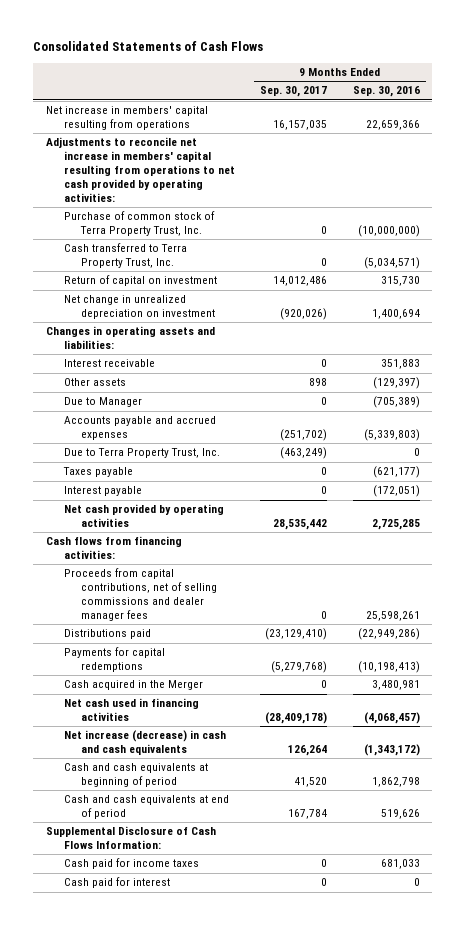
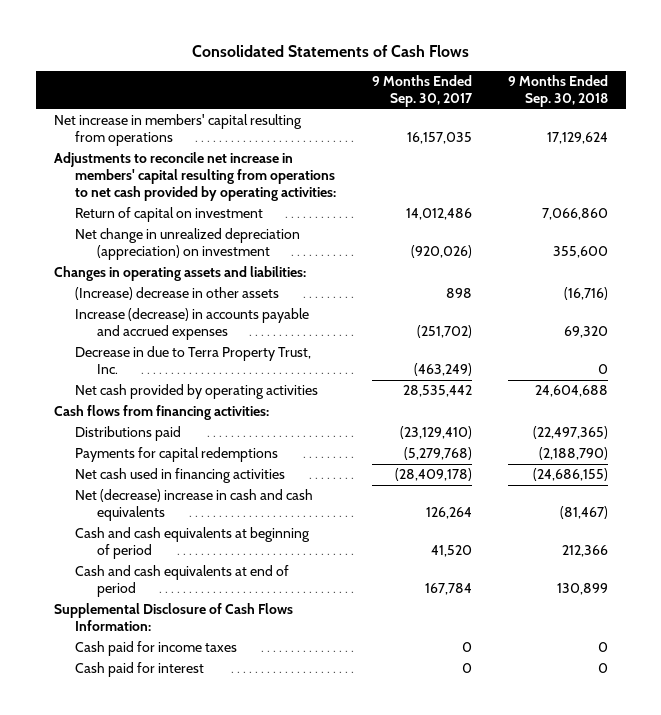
- | 9 Months Ended Sep. 30, 2017 | 9 Months Ended Sep. 30, 2016
+ | 9 Months Ended Sep. 30, 2017 | 9 Months Ended Sep. 30, 2018
- Purchase of common stock of Terra Property Trust, Inc. | 0 | (10,000,000)
- Cash transferred to Terra Property Trust, Inc. | 0 | (5,034,571)
- Net change in unrealized depreciation on investment | (920,026) | 1,400,694
+ Net change in unrealized depreciation (appreciation) on investment | (920,026) | 355,600
- Interest receivable | 0 | 351,883
- Other assets | 898 | (129,397)
- Due to Manager | 0 | (705,389)
- Accounts payable and accrued expenses | (251,702) | (5,339,803)
- Due to Terra Property Trust, Inc. | (463,249) | 0
- Taxes payable | 0 | (621,177)
- Interest payable | 0 | (172,051)
+ (Increase) decrease in other assets | 898 | (16,716)
+ Increase (decrease) in accounts payable and accrued expenses | (251,702) | 69,320
+ Decrease in due to Terra Property Trust, Inc. | (463,249) | 0
- Proceeds from capital contributions, net of selling commissions and dealer manager fees | 0 | 25,598,261
- Cash acquired in the Merger | 0 | 3,480,981
- Net increase (decrease) in cash and cash equivalents | 126,264 | (1,343,172)
+ Net (decrease) increase in cash and cash equivalents | 126,264 | (81,467)

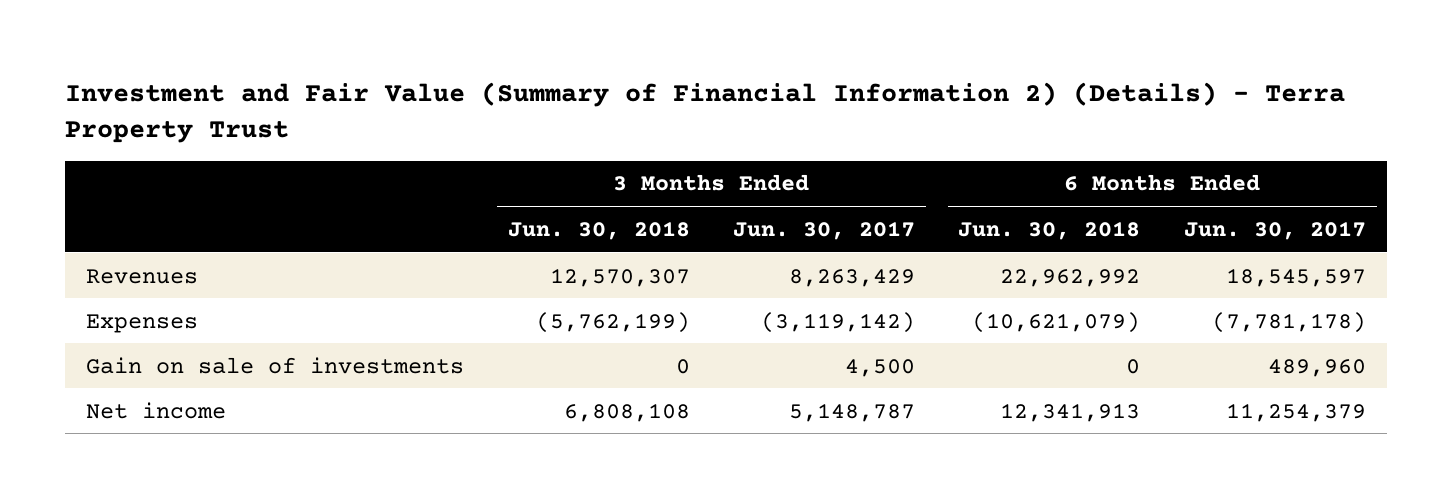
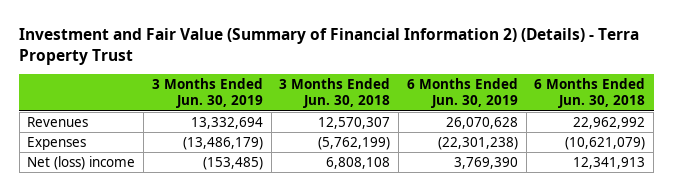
- | 3 Months Ended Jun. 30, 2018 | 3 Months Ended Jun. 30, 2017 | 6 Months Ended Jun. 30, 2018 | 6 Months Ended Jun. 30, 2017
+ | 3 Months Ended Jun. 30, 2019 | 3 Months Ended Jun. 30, 2018 | 6 Months Ended Jun. 30, 2019 | 6 Months Ended Jun. 30, 2018
- Gain on sale of investments | 0 | 4,500 | 0 | 489,960
- Net income | 6,808,108 | 5,148,787 | 12,341,913 | 11,254,379
+ Net (loss) income | (153,485) | 6,808,108 | 3,769,390 | 12,341,913

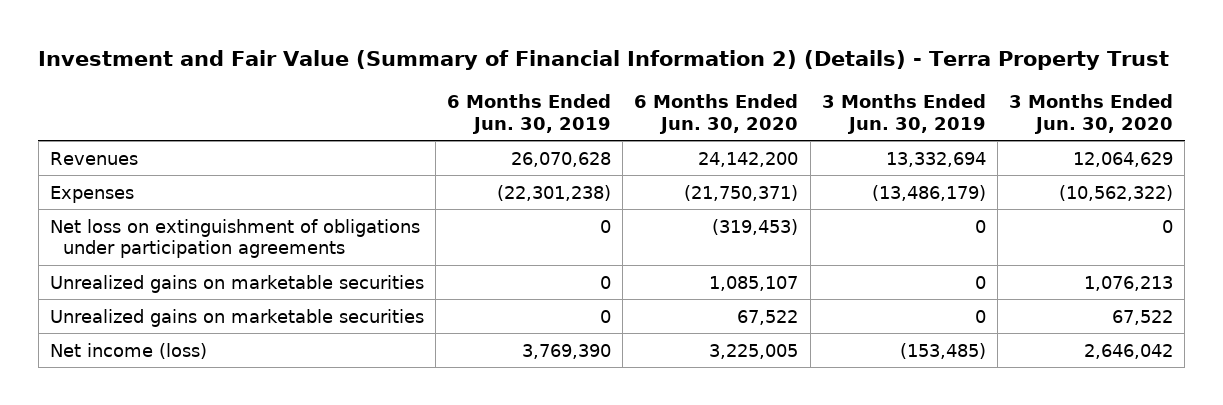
- | 3 Months Ended Jun. 30, 2019 | 3 Months Ended Jun. 30, 2018 | 6 Months Ended Jun. 30, 2019 | 6 Months Ended Jun. 30, 2018
+ | 6 Months Ended Jun. 30, 2019 | 6 Months Ended Jun. 30, 2020 | 3 Months Ended Jun. 30, 2019 | 3 Months Ended Jun. 30, 2020
- Net (loss) income | (153,485) | 6,808,108 | 3,769,390 | 12,341,913
+ Net loss on extinguishment of obligations under participation agreements | 0 | (319,453) | 0 | 0
+ Unrealized gains on marketable securities | 0 | 1,085,107 | 0 | 1,076,213
+ Unrealized gains on marketable securities | 0 | 67,522 | 0 | 67,522
+ Net income (loss) | 3,769,390 | 3,225,005 | (153,485) | 2,646,042

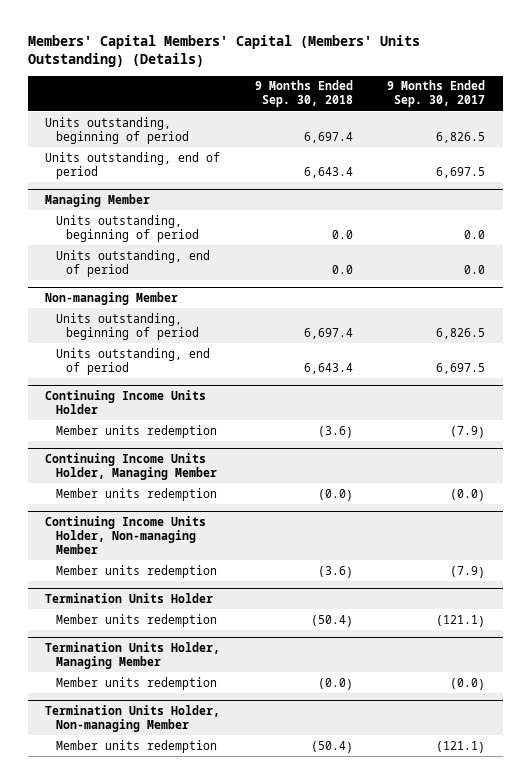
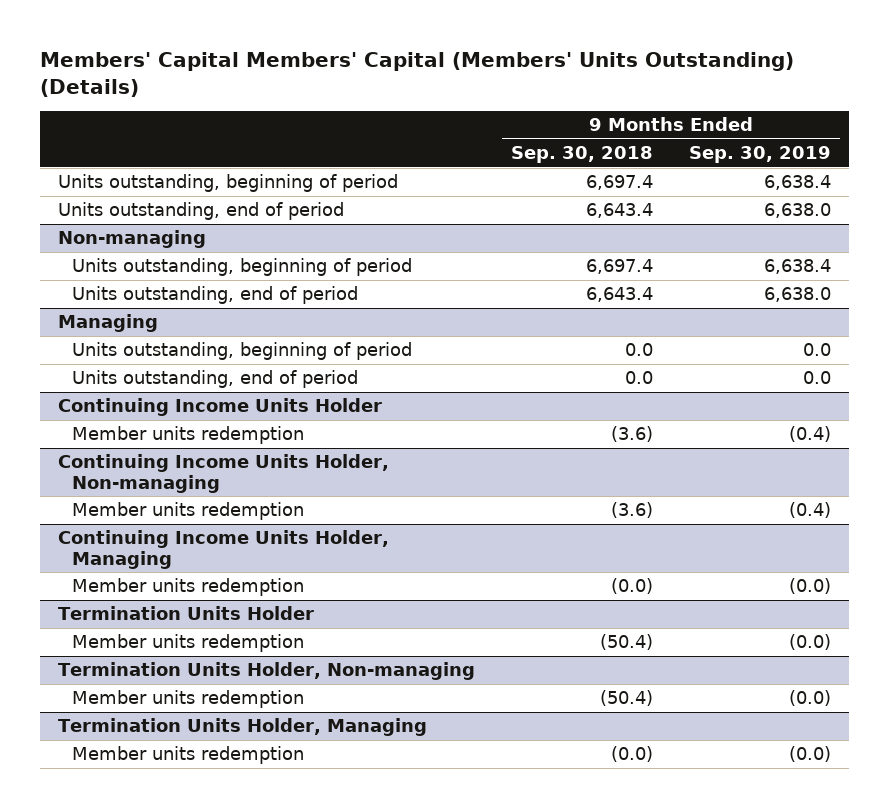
- | 9 Months Ended Sep. 30, 2018 | 9 Months Ended Sep. 30, 2017
+ | 9 Months Ended Sep. 30, 2018 | 9 Months Ended Sep. 30, 2019
- Managing Member
- Units outstanding, beginning of period | 0.0 | 0.0
- Units outstanding, end of period | 0.0 | 0.0
- Non-managing Member
+ Non-managing
+ Managing
+ Units outstanding, beginning of period | 0.0 | 0.0
+ Units outstanding, end of period | 0.0 | 0.0
- Continuing Income Units Holder, Managing Member
- Member units redemption | (0.0) | (0.0)
- Continuing Income Units Holder, Non-managing Member
+ Continuing Income Units Holder, Non-managing
+ Continuing Income Units Holder, Managing
+ Member units redemption | (0.0) | (0.0)
- Termination Units Holder, Managing Member
- Member units redemption | (0.0) | (0.0)
- Termination Units Holder, Non-managing Member
+ Termination Units Holder, Non-managing
+ Termination Units Holder, Managing
+ Member units redemption | (0.0) | (0.0)

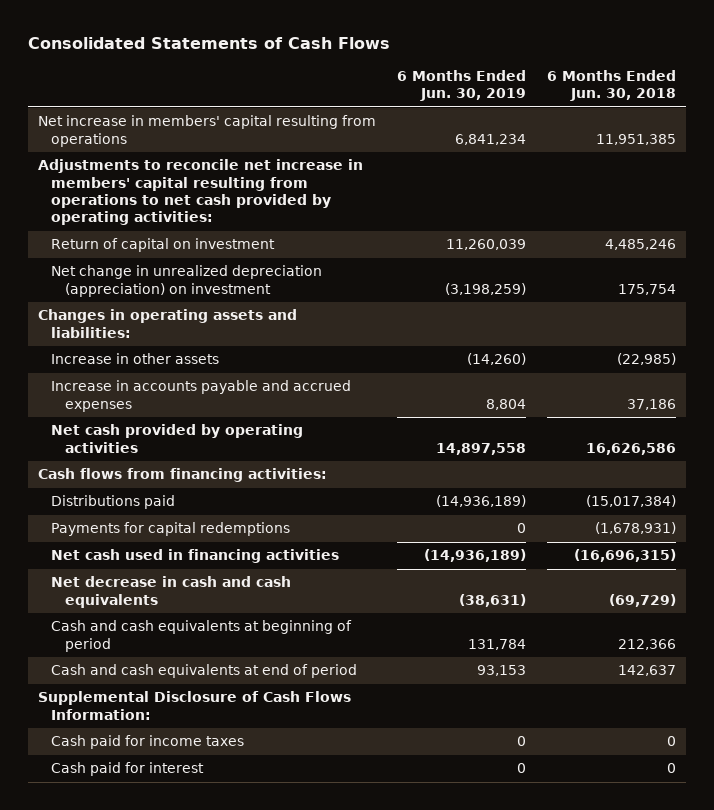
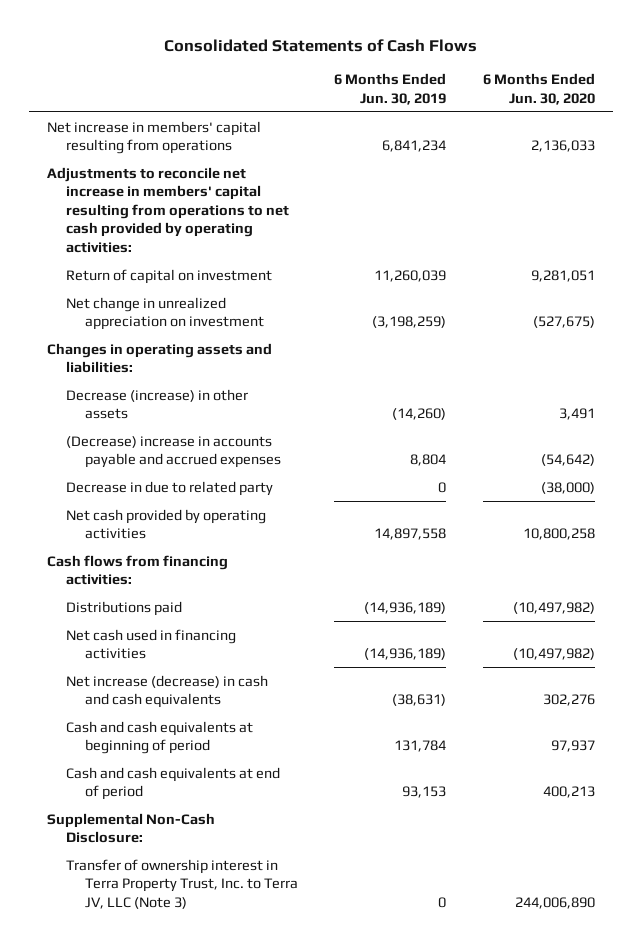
- | 6 Months Ended Jun. 30, 2019 | 6 Months Ended Jun. 30, 2018
+ | 6 Months Ended Jun. 30, 2019 | 6 Months Ended Jun. 30, 2020
- Net change in unrealized depreciation (appreciation) on investment | (3,198,259) | 175,754
+ Net change in unrealized appreciation on investment | (3,198,259) | (527,675)
- Increase in other assets | (14,260) | (22,985)
- Increase in accounts payable and accrued expenses | 8,804 | 37,186
+ Decrease (increase) in other assets | (14,260) | 3,491
+ (Decrease) increase in accounts payable and accrued expenses | 8,804 | (54,642)
+ Decrease in due to related party | 0 | (38,000)
- Payments for capital redemptions | 0 | (1,678,931)
- Net decrease in cash and cash equivalents | (38,631) | (69,729)
+ Net increase (decrease) in cash and cash equivalents | (38,631) | 302,276
- Supplemental Disclosure of Cash Flows Information:
- Cash paid for income taxes | 0 | 0
- Cash paid for interest | 0 | 0
+ Supplemental Non-Cash Disclosure:
+ Transfer of ownership interest in Terra Property Trust, Inc. to Terra JV, LLC (Note 3) | 0 | 244,006,890

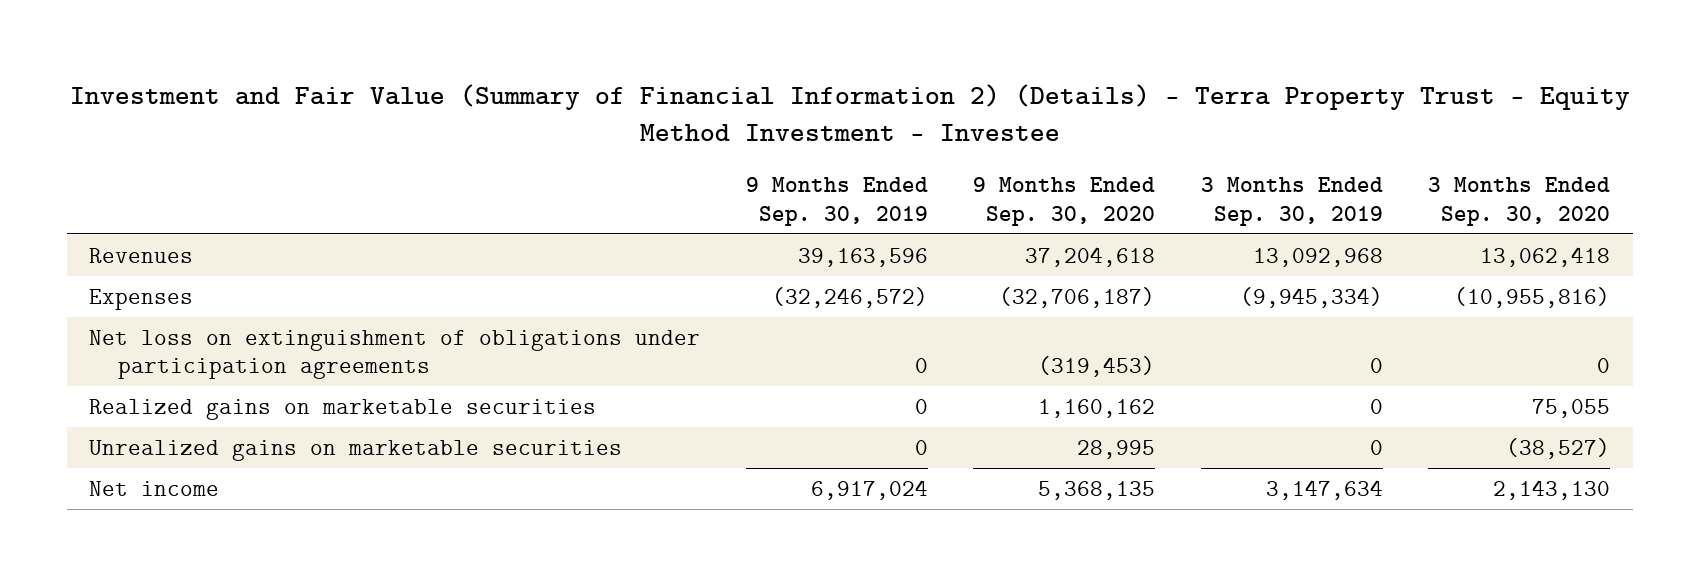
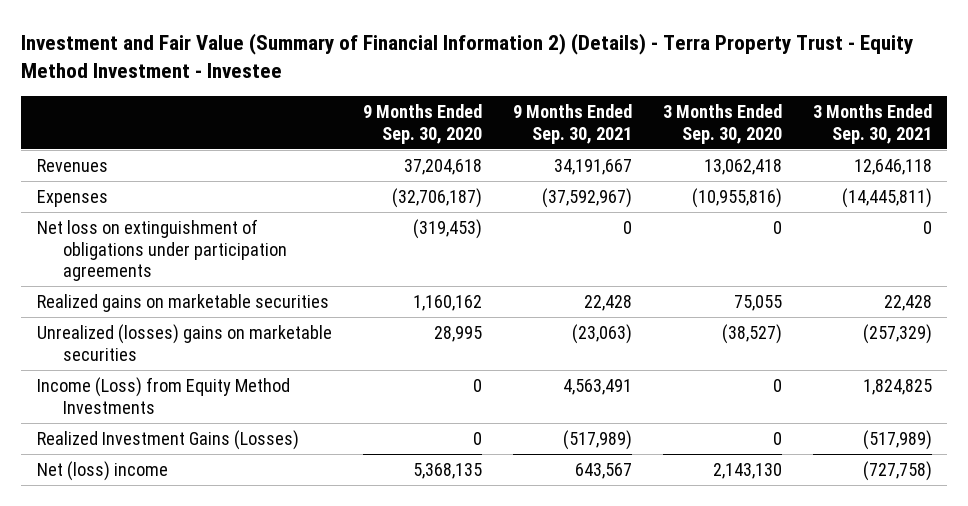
- | 9 Months Ended Sep. 30, 2019 | 9 Months Ended Sep. 30, 2020 | 3 Months Ended Sep. 30, 2019 | 3 Months Ended Sep. 30, 2020
+ | 9 Months Ended Sep. 30, 2020 | 9 Months Ended Sep. 30, 2021 | 3 Months Ended Sep. 30, 2020 | 3 Months Ended Sep. 30, 2021
- Unrealized gains on marketable securities | 0 | 28,995 | 0 | (38,527)
- Net income | 6,917,024 | 5,368,135 | 3,147,634 | 2,143,130
+ Unrealized (losses) gains on marketable securities | 28,995 | (23,063) | (38,527) | (257,329)
+ Income (Loss) from Equity Method Investments | 0 | 4,563,491 | 0 | 1,824,825
+ Realized Investment Gains (Losses) | 0 | (517,989) | 0 | (517,989)
+ Net (loss) income | 5,368,135 | 643,567 | 2,143,130 | (727,758)

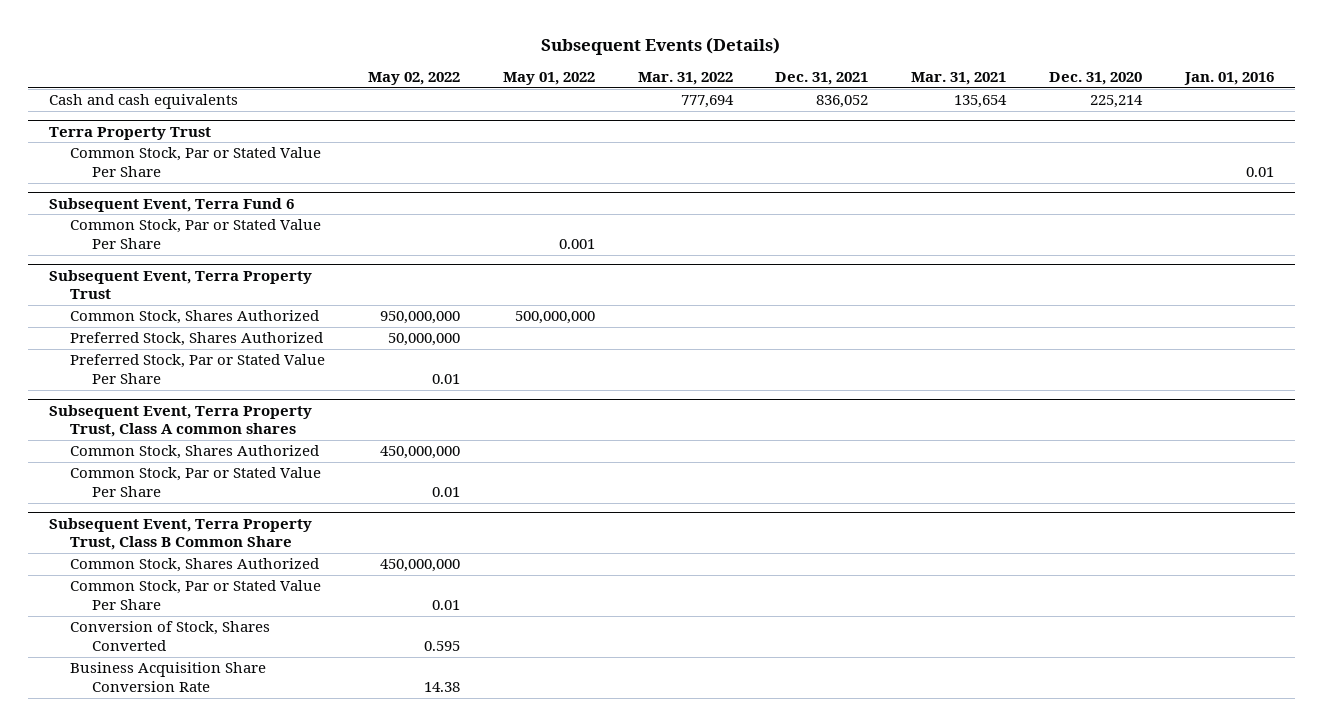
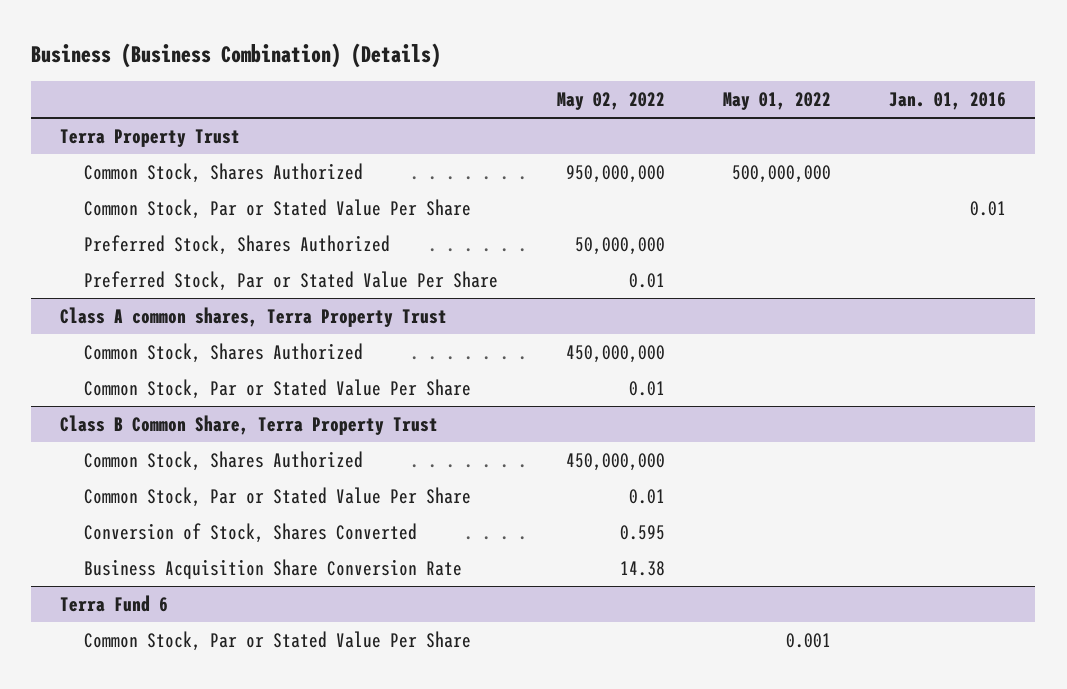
- Subsequent Events (Details)
+ Business (Business Combination) (Details)
- | May 02, 2022 | May 01, 2022 | Mar. 31, 2022 | Dec. 31, 2021 | Mar. 31, 2021 | Dec. 31, 2020 | Jan. 01, 2016
+ | May 02, 2022 | May 01, 2022 | Jan. 01, 2016
- Cash and cash equivalents | | | 777,694 | 836,052 | 135,654 | 225,214 |
- Subsequent Event, Terra Fund 6
- Common Stock, Par or Stated Value Per Share | | 0.001 | | | | |
- Subsequent Event, Terra Property Trust
@ Terra Property Trust
moved down: Common Stock, Par or Stated Value Per Share | | | 0.01
- Subsequent Event, Terra Property Trust, Class A common shares
+ Class A common shares, Terra Property Trust
- Subsequent Event, Terra Property Trust, Class B Common Share
+ Class B Common Share, Terra Property Trust
+ Terra Fund 6
+ Common Stock, Par or Stated Value Per Share | | 0.001 |

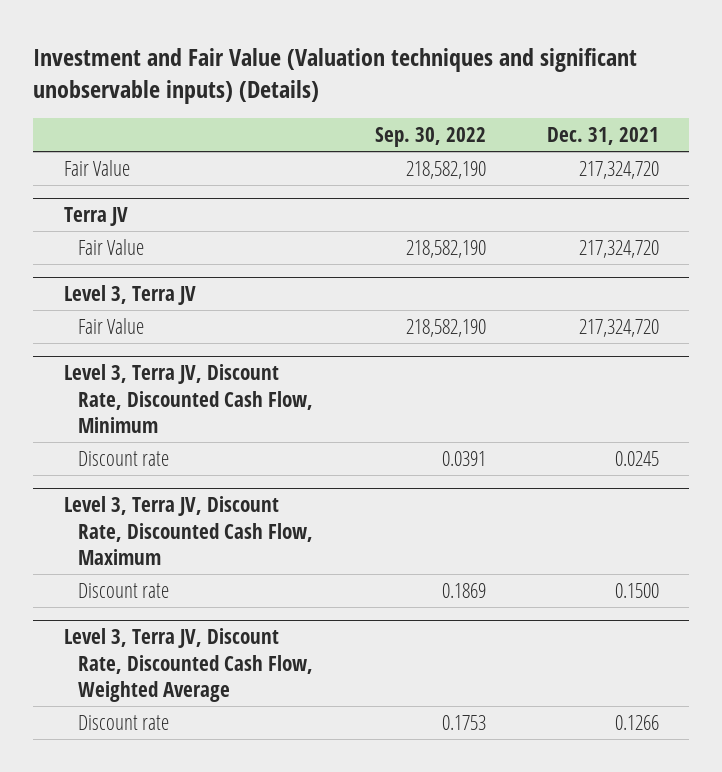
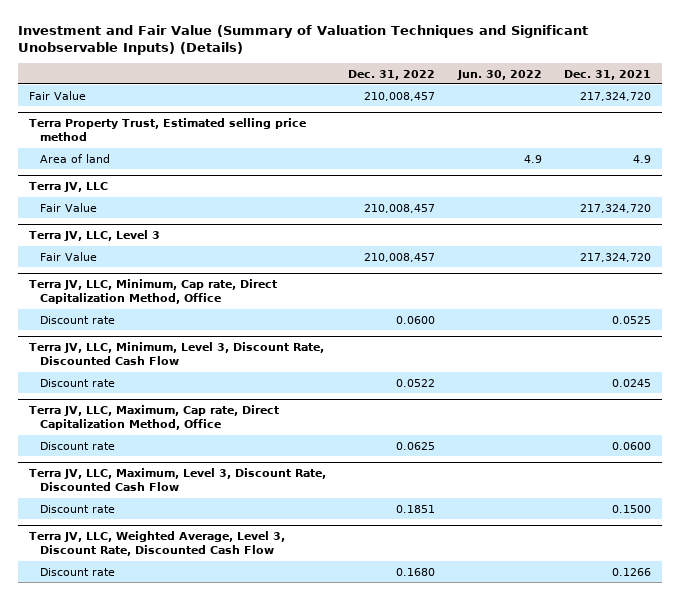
- Investment and Fair Value (Valuation techniques and significant unobservable inputs) (Details)
+ Investment and Fair Value (Summary of Valuation Techniques and Significant Unobservable Inputs) (Details)
- | Sep. 30, 2022 | Dec. 31, 2021
+ | Dec. 31, 2022 | Jun. 30, 2022 | Dec. 31, 2021
- Terra JV
+ Terra Property Trust, Estimated selling price method
+ Area of land | | 4.9 | 4.9
+ Terra JV, LLC
- Level 3, Terra JV
+ Terra JV, LLC, Level 3
- Level 3, Terra JV, Discount Rate, Discounted Cash Flow, Minimum
+ Terra JV, LLC, Minimum, Cap rate, Direct Capitalization Method, Office
+ Discount rate | 0.0600 | | 0.0525
+ Terra JV, LLC, Minimum, Level 3, Discount Rate, Discounted Cash Flow
- Level 3, Terra JV, Discount Rate, Discounted Cash Flow, Maximum
+ Terra JV, LLC, Maximum, Cap rate, Direct Capitalization Method, Office
+ Discount rate | 0.0625 | | 0.0600
+ Terra JV, LLC, Maximum, Level 3, Discount Rate, Discounted Cash Flow
- Level 3, Terra JV, Discount Rate, Discounted Cash Flow, Weighted Average
+ Terra JV, LLC, Weighted Average, Level 3, Discount Rate, Discounted Cash Flow

